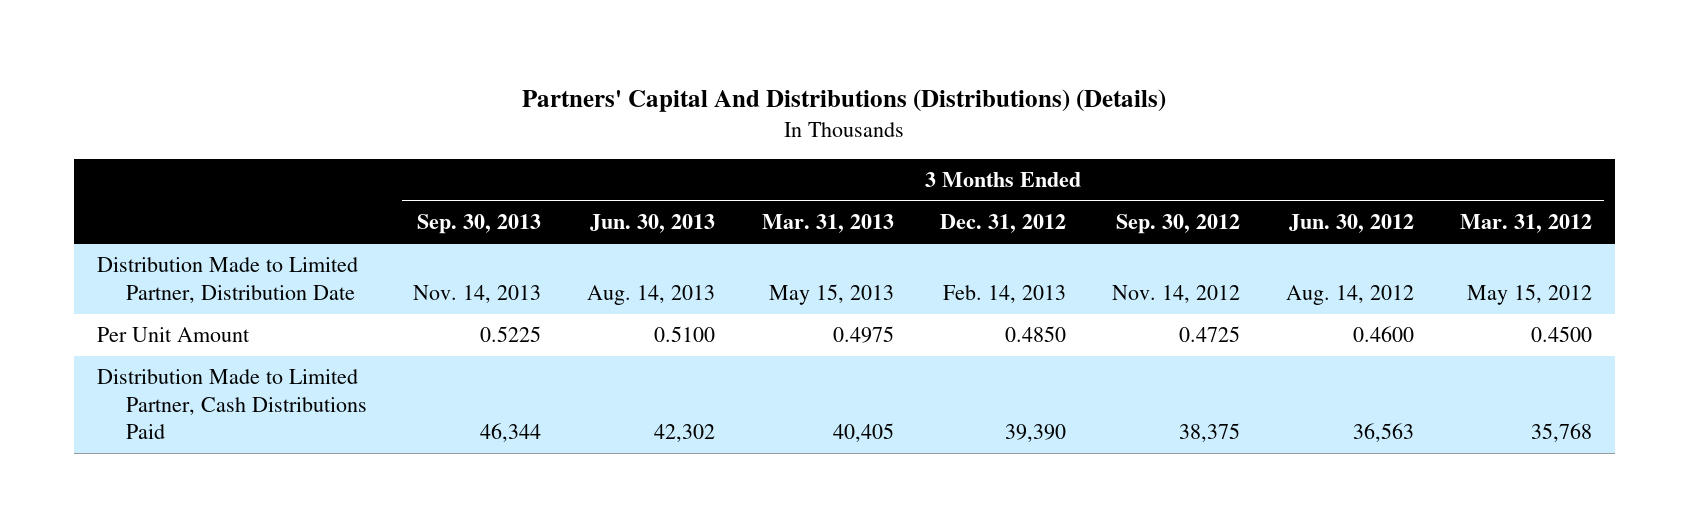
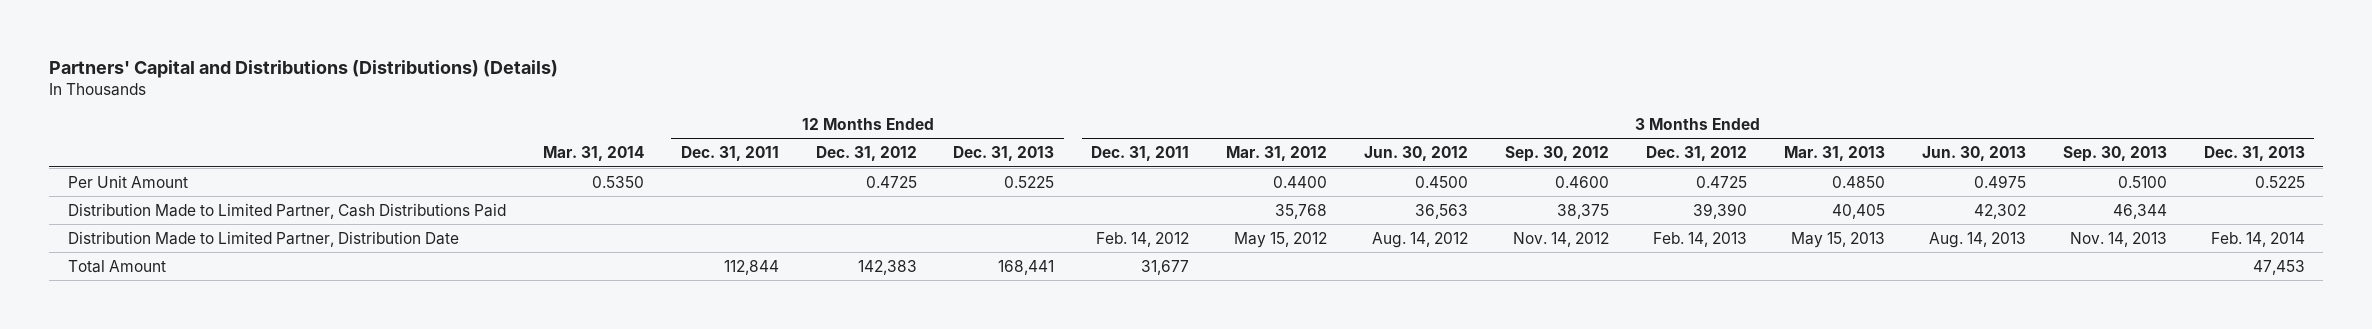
- Partners' Capital And Distributions (Distributions) (Details)
+ Partners' Capital and Distributions (Distributions) (Details)
- | 3 Months Ended Sep. 30, 2013 | 3 Months Ended Jun. 30, 2013 | 3 Months Ended Mar. 31, 2013 | 3 Months Ended Dec. 31, 2012 | 3 Months Ended Sep. 30, 2012 | 3 Months Ended Jun. 30, 2012 | 3 Months Ended Mar. 31, 2012
+ | Mar. 31, 2014 | 12 Months Ended Dec. 31, 2011 | 12 Months Ended Dec. 31, 2012 | 12 Months Ended Dec. 31, 2013 | 3 Months Ended Dec. 31, 2011 | 3 Months Ended Mar. 31, 2012 | 3 Months Ended Jun. 30, 2012 | 3 Months Ended Sep. 30, 2012 | 3 Months Ended Dec. 31, 2012 | 3 Months Ended Mar. 31, 2013 | 3 Months Ended Jun. 30, 2013 | 3 Months Ended Sep. 30, 2013 | 3 Months Ended Dec. 31, 2013
- Per Unit Amount | 0.5225 | 0.5100 | 0.4975 | 0.4850 | 0.4725 | 0.4600 | 0.4500
+ Per Unit Amount | 0.5350 | | 0.4725 | 0.5225 | | 0.4400 | 0.4500 | 0.4600 | 0.4725 | 0.4850 | 0.4975 | 0.5100 | 0.5225
moved down: Distribution Made to Limited Partner, Distribution Date | | | | | Feb. 14, 2012 | May 15, 2012 | Aug. 14, 2012 | Nov. 14, 2012 | Feb. 14, 2013 | May 15, 2013 | Aug. 14, 2013 | Nov. 14, 2013 | Feb. 14, 2014
+ Total Amount | | 112,844 | 142,383 | 168,441 | 31,677 | | | | | | | | 47,453

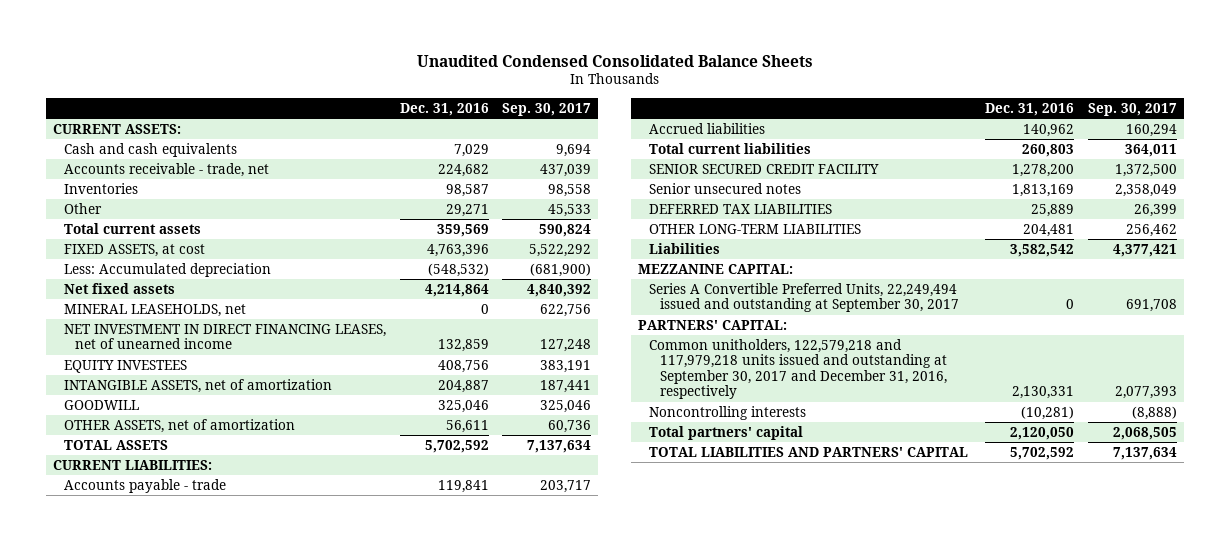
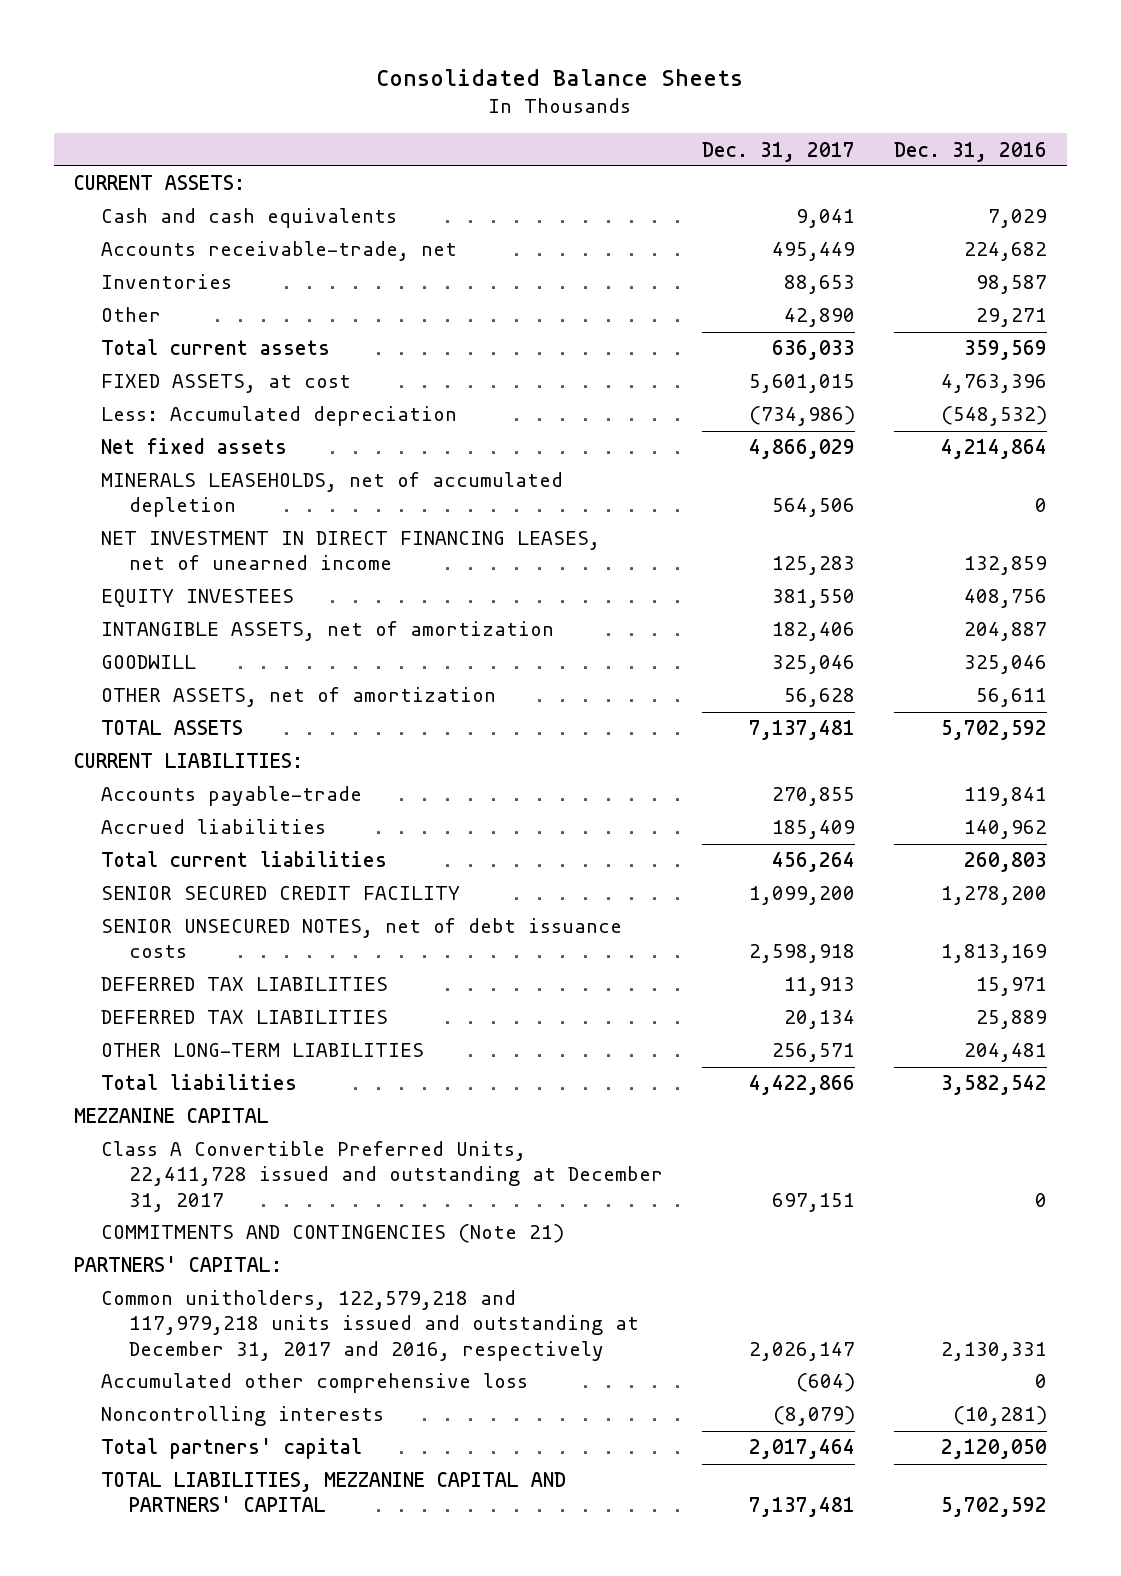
- Unaudited Condensed Consolidated Balance Sheets
+ Consolidated Balance Sheets
- | Dec. 31, 2016 | Sep. 30, 2017
+ | Dec. 31, 2017 | Dec. 31, 2016
- Accounts receivable - trade, net | 224,682 | 437,039
+ Accounts receivable-trade, net | 495,449 | 224,682
- MINERAL LEASEHOLDS, net | 0 | 622,756
+ MINERALS LEASEHOLDS, net of accumulated depletion | 564,506 | 0
- Accounts payable - trade | 119,841 | 203,717
+ Accounts payable-trade | 270,855 | 119,841
- Senior unsecured notes | 1,813,169 | 2,358,049
+ SENIOR UNSECURED NOTES, net of debt issuance costs | 2,598,918 | 1,813,169
+ DEFERRED TAX LIABILITIES | 11,913 | 15,971
- Liabilities | 3,582,542 | 4,377,421
- MEZZANINE CAPITAL:
- Series A Convertible Preferred Units, 22,249,494 issued and outstanding at September 30, 2017 | 0 | 691,708
+ Total liabilities | 4,422,866 | 3,582,542
+ MEZZANINE CAPITAL
+ Class A Convertible Preferred Units, 22,411,728 issued and outstanding at December 31, 2017 | 697,151 | 0
+ COMMITMENTS AND CONTINGENCIES (Note 21)
- Common unitholders, 122,579,218 and 117,979,218 units issued and outstanding at September 30, 2017 and December 31, 2016, respectively | 2,130,331 | 2,077,393
+ Common unitholders, 122,579,218 and 117,979,218 units issued and outstanding at December 31, 2017 and 2016, respectively | 2,026,147 | 2,130,331
+ Accumulated other comprehensive loss | (604) | 0
- TOTAL LIABILITIES AND PARTNERS' CAPITAL | 5,702,592 | 7,137,634
+ TOTAL LIABILITIES, MEZZANINE CAPITAL AND PARTNERS' CAPITAL | 7,137,481 | 5,702,592

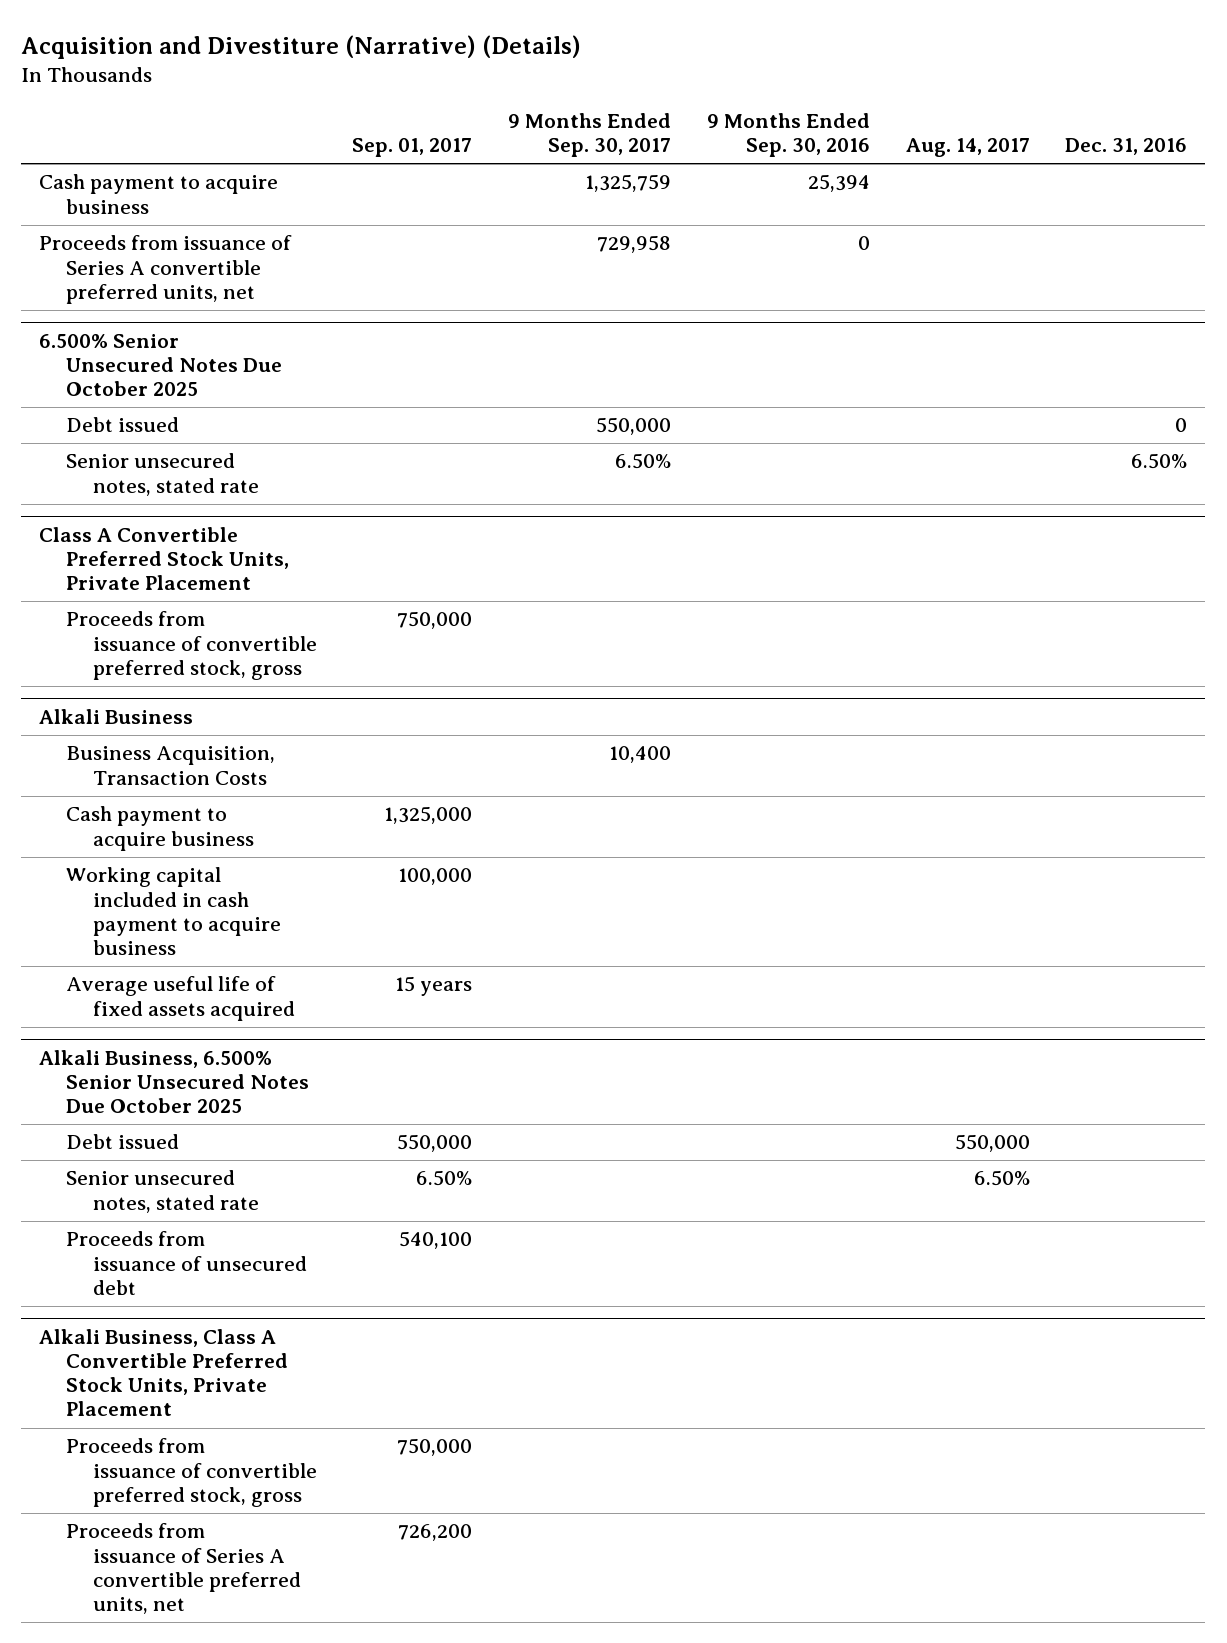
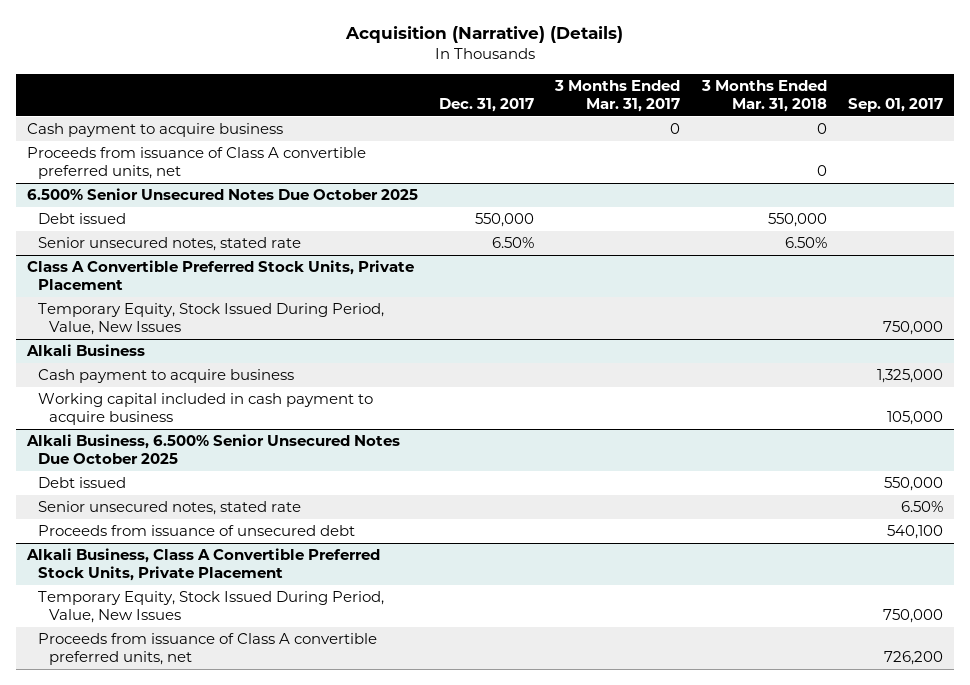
- Acquisition and Divestiture (Narrative) (Details)
+ Acquisition (Narrative) (Details)
- | Sep. 01, 2017 | 9 Months Ended Sep. 30, 2017 | 9 Months Ended Sep. 30, 2016 | Aug. 14, 2017 | Dec. 31, 2016
+ | Dec. 31, 2017 | 3 Months Ended Mar. 31, 2017 | 3 Months Ended Mar. 31, 2018 | Sep. 01, 2017
- Proceeds from issuance of Series A convertible preferred units, net | | 729,958 | 0 | |
+ Proceeds from issuance of Class A convertible preferred units, net | | | 0 |
@ Class A Convertible Preferred Stock Units, Private Placement
- Proceeds from issuance of convertible preferred stock, gross | 750,000 | | | |
+ Temporary Equity, Stock Issued During Period, Value, New Issues | | | | 750,000
@ Alkali Business
- Business Acquisition, Transaction Costs | | 10,400 | | |
- Working capital included in cash payment to acquire business | 100,000 | | | |
- Average useful life of fixed assets acquired | 15 years | | | |
+ Working capital included in cash payment to acquire business | | | | 105,000
@ Alkali Business, Class A Convertible Preferred Stock Units, Private Placement
- Proceeds from issuance of convertible preferred stock, gross | 750,000 | | | |
- Proceeds from issuance of Series A convertible preferred units, net | 726,200 | | | |
+ Temporary Equity, Stock Issued During Period, Value, New Issues | | | | 750,000
+ Proceeds from issuance of Class A convertible preferred units, net | | | | 726,200

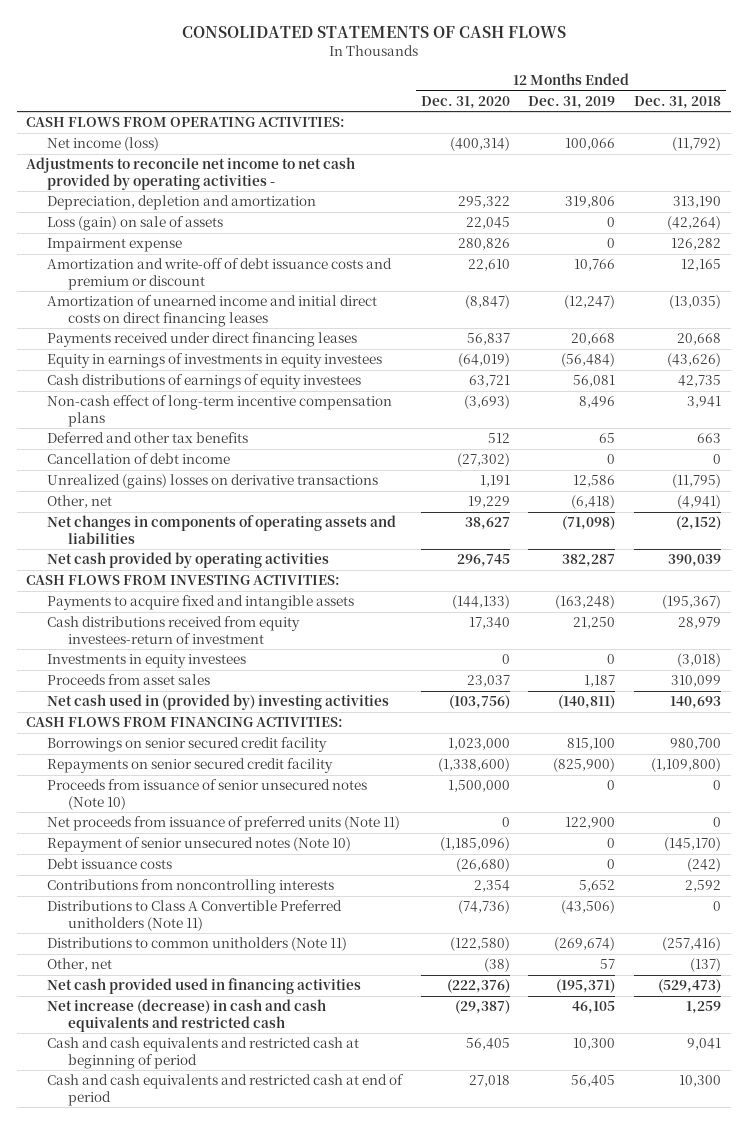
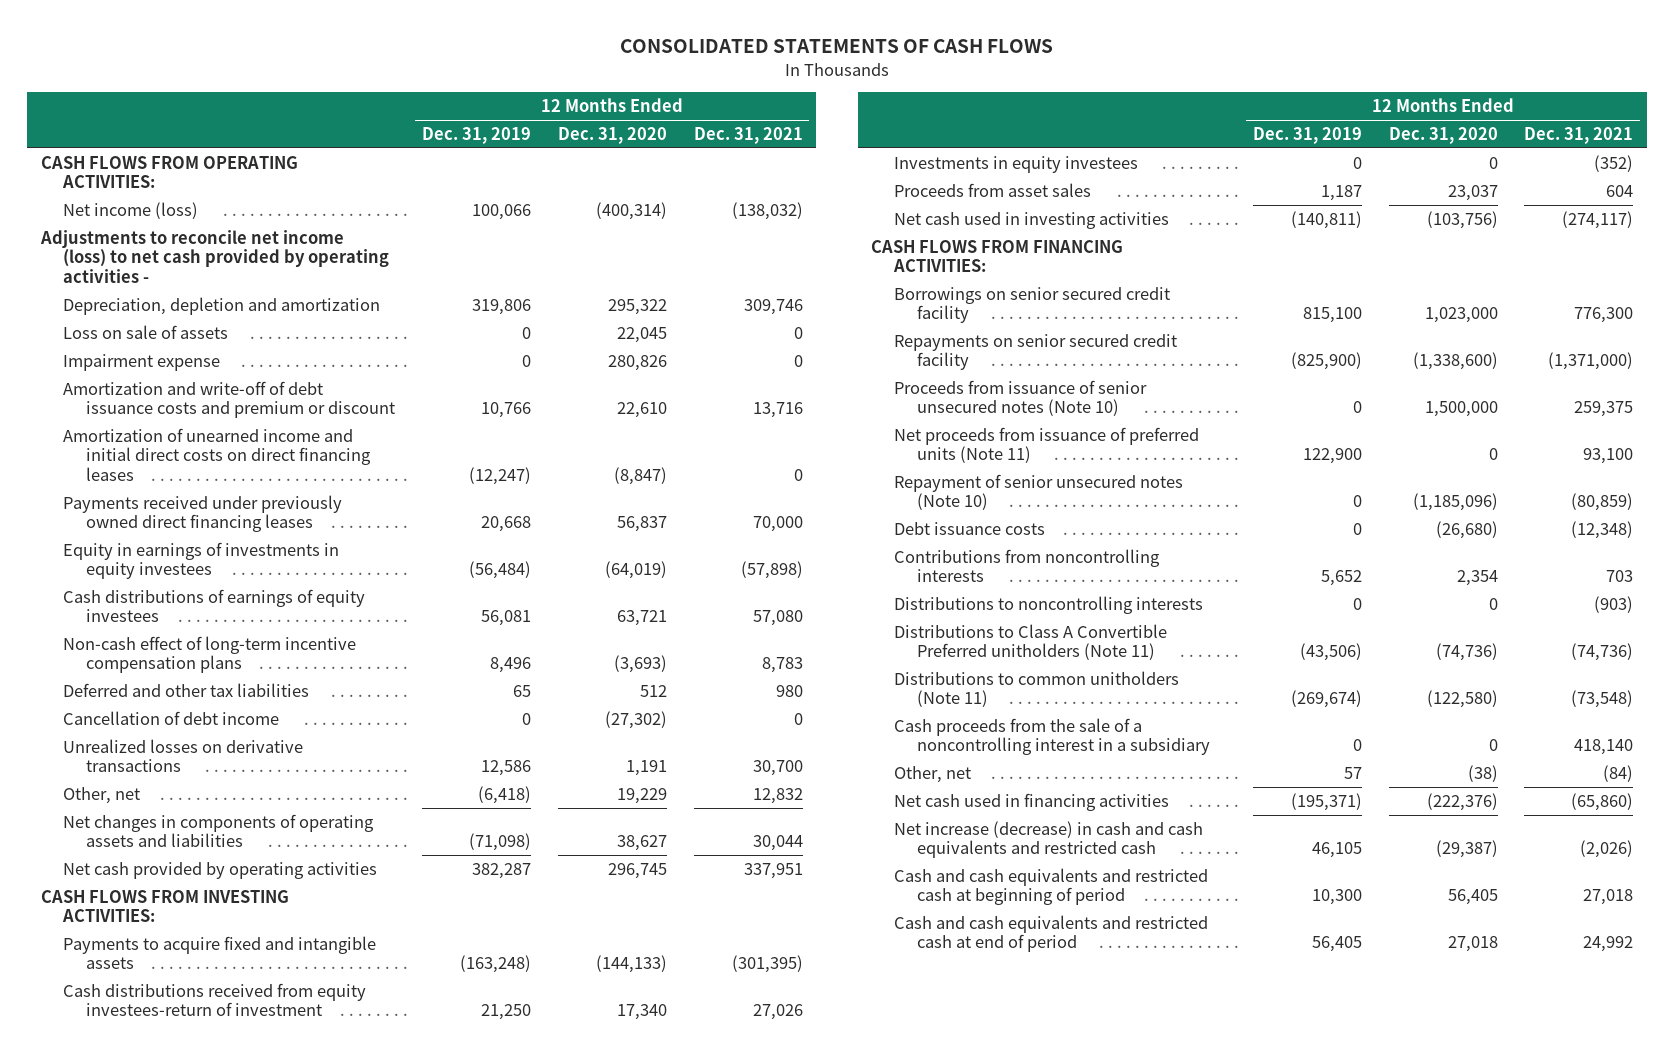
- | 12 Months Ended Dec. 31, 2020 | 12 Months Ended Dec. 31, 2019 | 12 Months Ended Dec. 31, 2018
+ | 12 Months Ended Dec. 31, 2019 | 12 Months Ended Dec. 31, 2020 | 12 Months Ended Dec. 31, 2021
- Adjustments to reconcile net income to net cash provided by operating activities -
+ Adjustments to reconcile net income (loss) to net cash provided by operating activities -
- Loss (gain) on sale of assets | 22,045 | 0 | (42,264)
+ Loss on sale of assets | 0 | 22,045 | 0
- Payments received under direct financing leases | 56,837 | 20,668 | 20,668
+ Payments received under previously owned direct financing leases | 20,668 | 56,837 | 70,000
- Deferred and other tax benefits | 512 | 65 | 663
+ Deferred and other tax liabilities | 65 | 512 | 980
- Unrealized (gains) losses on derivative transactions | 1,191 | 12,586 | (11,795)
+ Unrealized losses on derivative transactions | 12,586 | 1,191 | 30,700
- Net cash used in (provided by) investing activities | (103,756) | (140,811) | 140,693
+ Net cash used in investing activities | (140,811) | (103,756) | (274,117)
+ Distributions to noncontrolling interests | 0 | 0 | (903)
+ Cash proceeds from the sale of a noncontrolling interest in a subsidiary | 0 | 0 | 418,140
- Net cash provided used in financing activities | (222,376) | (195,371) | (529,473)
+ Net cash used in financing activities | (195,371) | (222,376) | (65,860)

